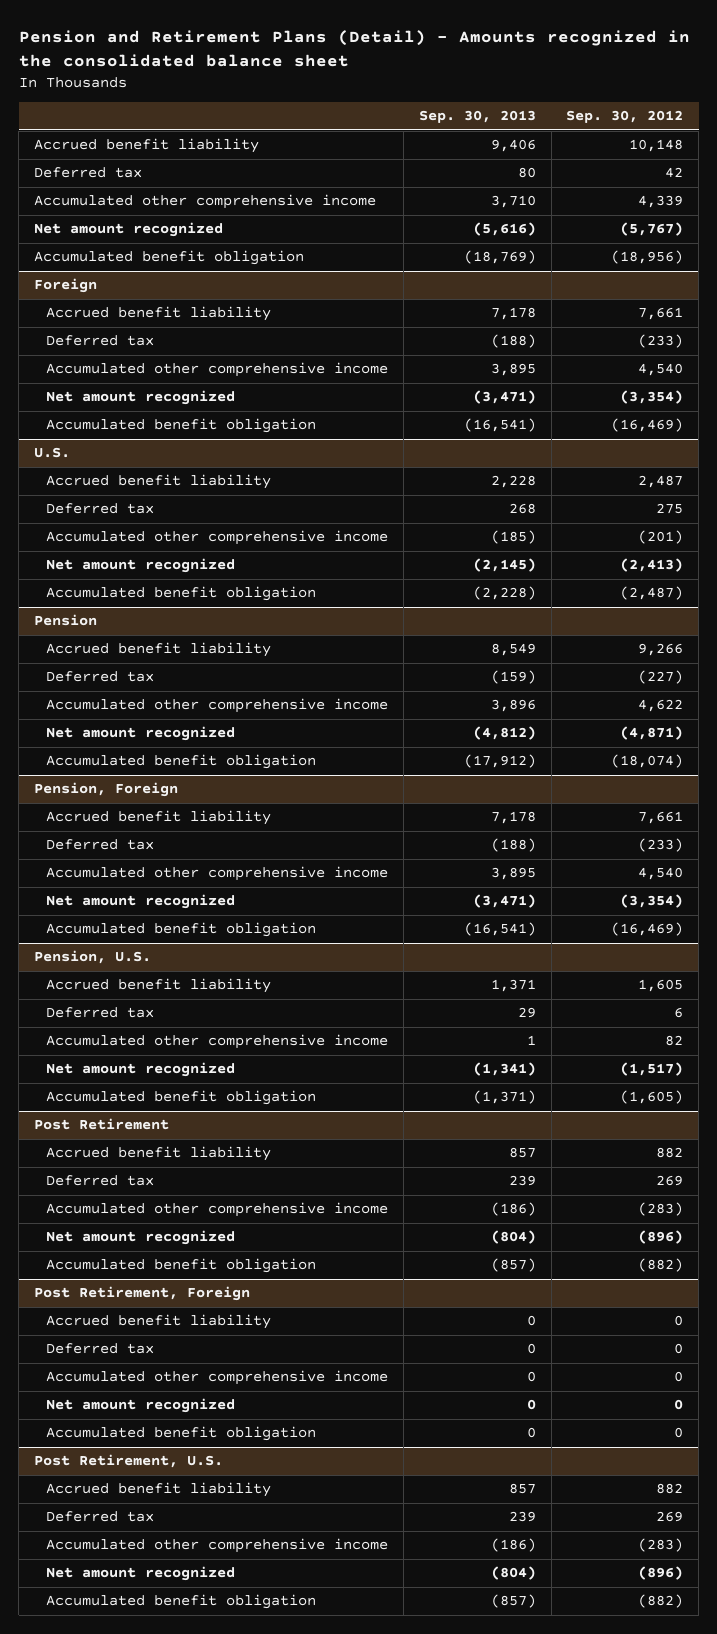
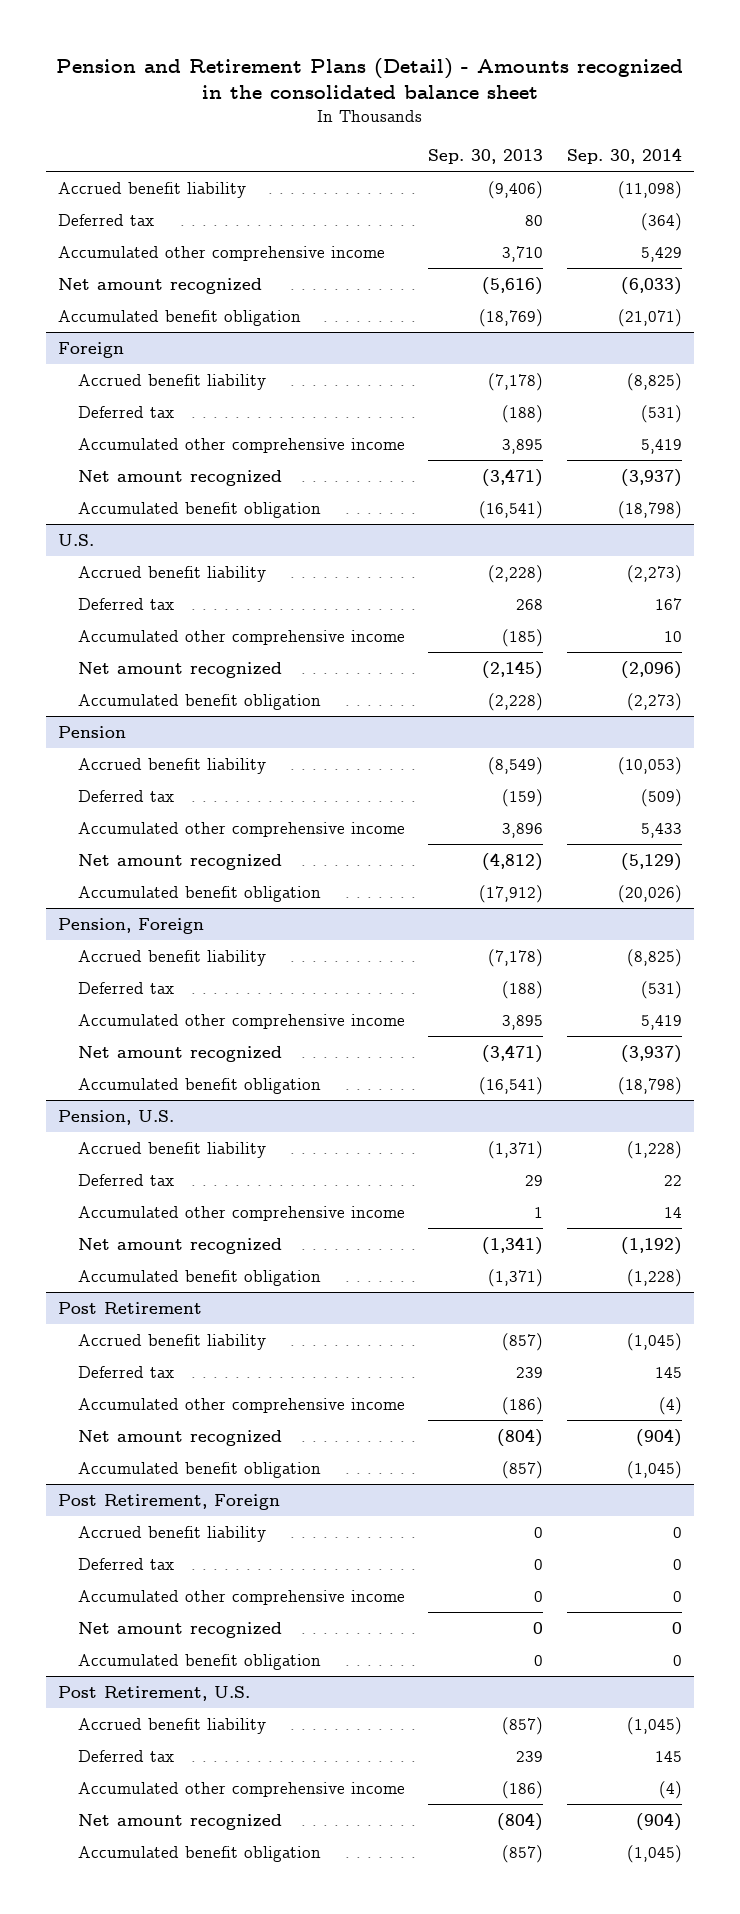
- | Sep. 30, 2013 | Sep. 30, 2012
+ | Sep. 30, 2013 | Sep. 30, 2014
- Accrued benefit liability | 9,406 | 10,148
+ Accrued benefit liability | (9,406) | (11,098)
@ Foreign
- Accrued benefit liability | 7,178 | 7,661
+ Accrued benefit liability | (7,178) | (8,825)
@ U.S.
- Accrued benefit liability | 2,228 | 2,487
+ Accrued benefit liability | (2,228) | (2,273)
@ Pension
- Accrued benefit liability | 8,549 | 9,266
+ Accrued benefit liability | (8,549) | (10,053)
@ Pension, Foreign
- Accrued benefit liability | 7,178 | 7,661
+ Accrued benefit liability | (7,178) | (8,825)
@ Pension, U.S.
- Accrued benefit liability | 1,371 | 1,605
+ Accrued benefit liability | (1,371) | (1,228)
@ Post Retirement
- Accrued benefit liability | 857 | 882
+ Accrued benefit liability | (857) | (1,045)
@ Post Retirement, U.S.
- Accrued benefit liability | 857 | 882
+ Accrued benefit liability | (857) | (1,045)

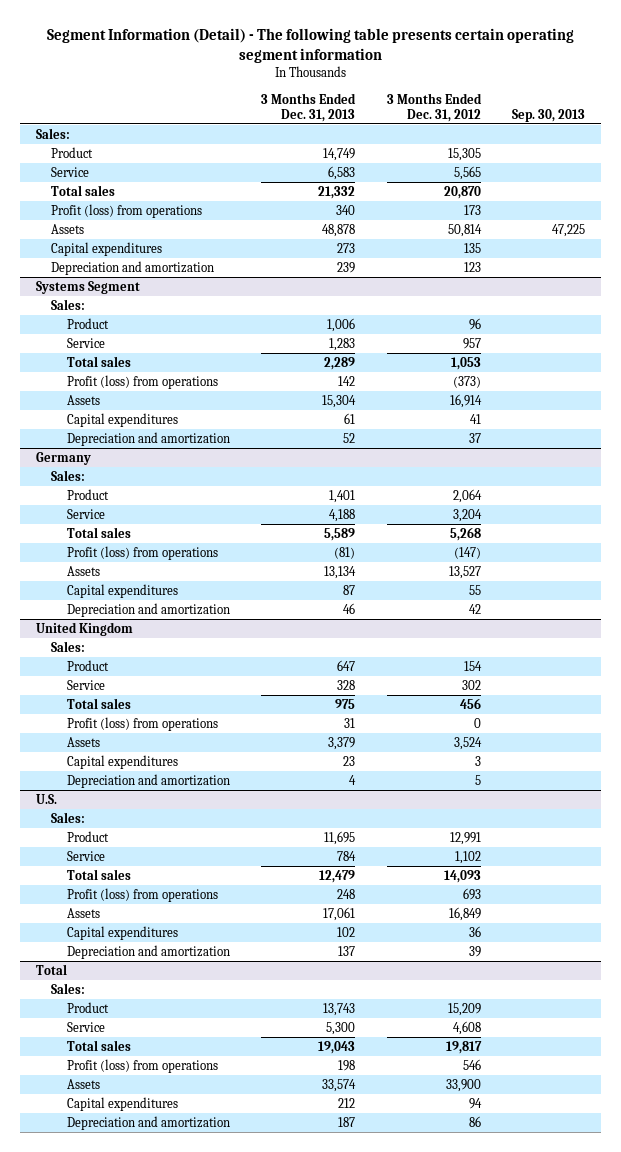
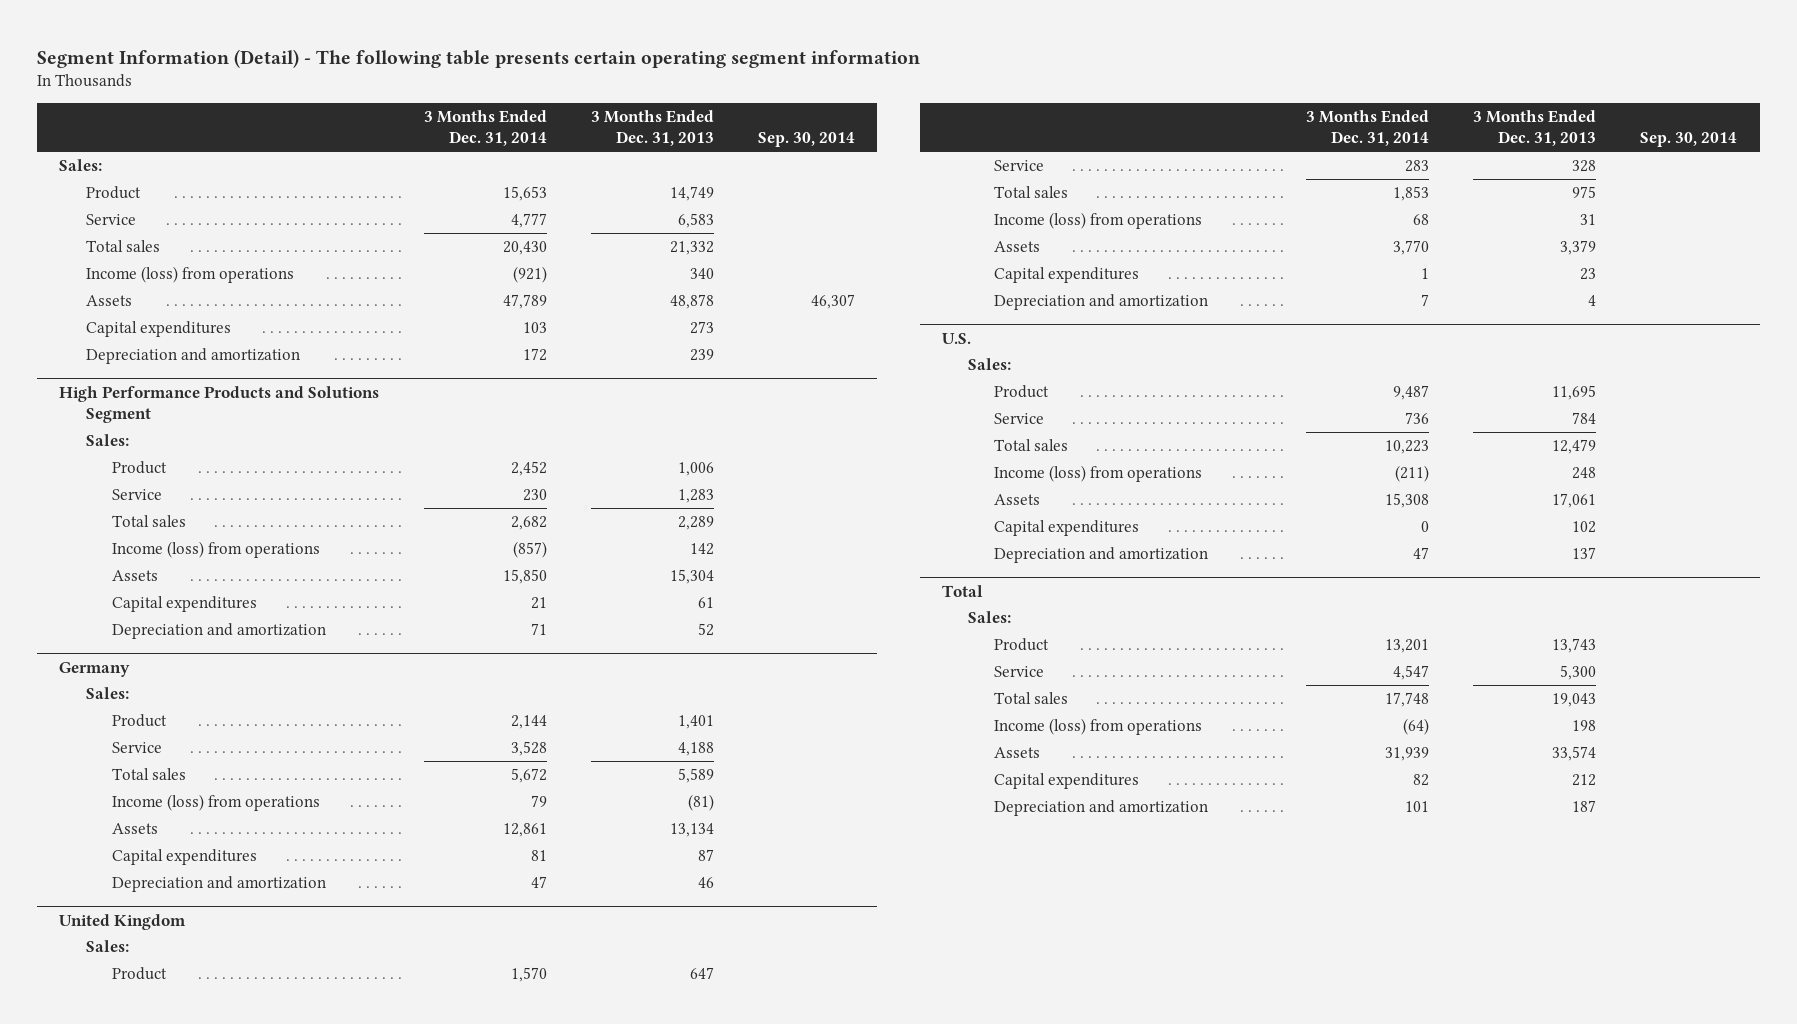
- | 3 Months Ended Dec. 31, 2013 | 3 Months Ended Dec. 31, 2012 | Sep. 30, 2013
+ | 3 Months Ended Dec. 31, 2014 | 3 Months Ended Dec. 31, 2013 | Sep. 30, 2014
- Profit (loss) from operations | 340 | 173 |
+ Income (loss) from operations | (921) | 340 |
- Systems Segment
+ High Performance Products and Solutions Segment
- Profit (loss) from operations | 142 | (373) |
+ Income (loss) from operations | (857) | 142 |
@ Germany
- Profit (loss) from operations | (81) | (147) |
+ Income (loss) from operations | 79 | (81) |
@ United Kingdom
- Profit (loss) from operations | 31 | 0 |
+ Income (loss) from operations | 68 | 31 |
@ U.S.
- Profit (loss) from operations | 248 | 693 |
+ Income (loss) from operations | (211) | 248 |
@ Total
- Profit (loss) from operations | 198 | 546 |
+ Income (loss) from operations | (64) | 198 |

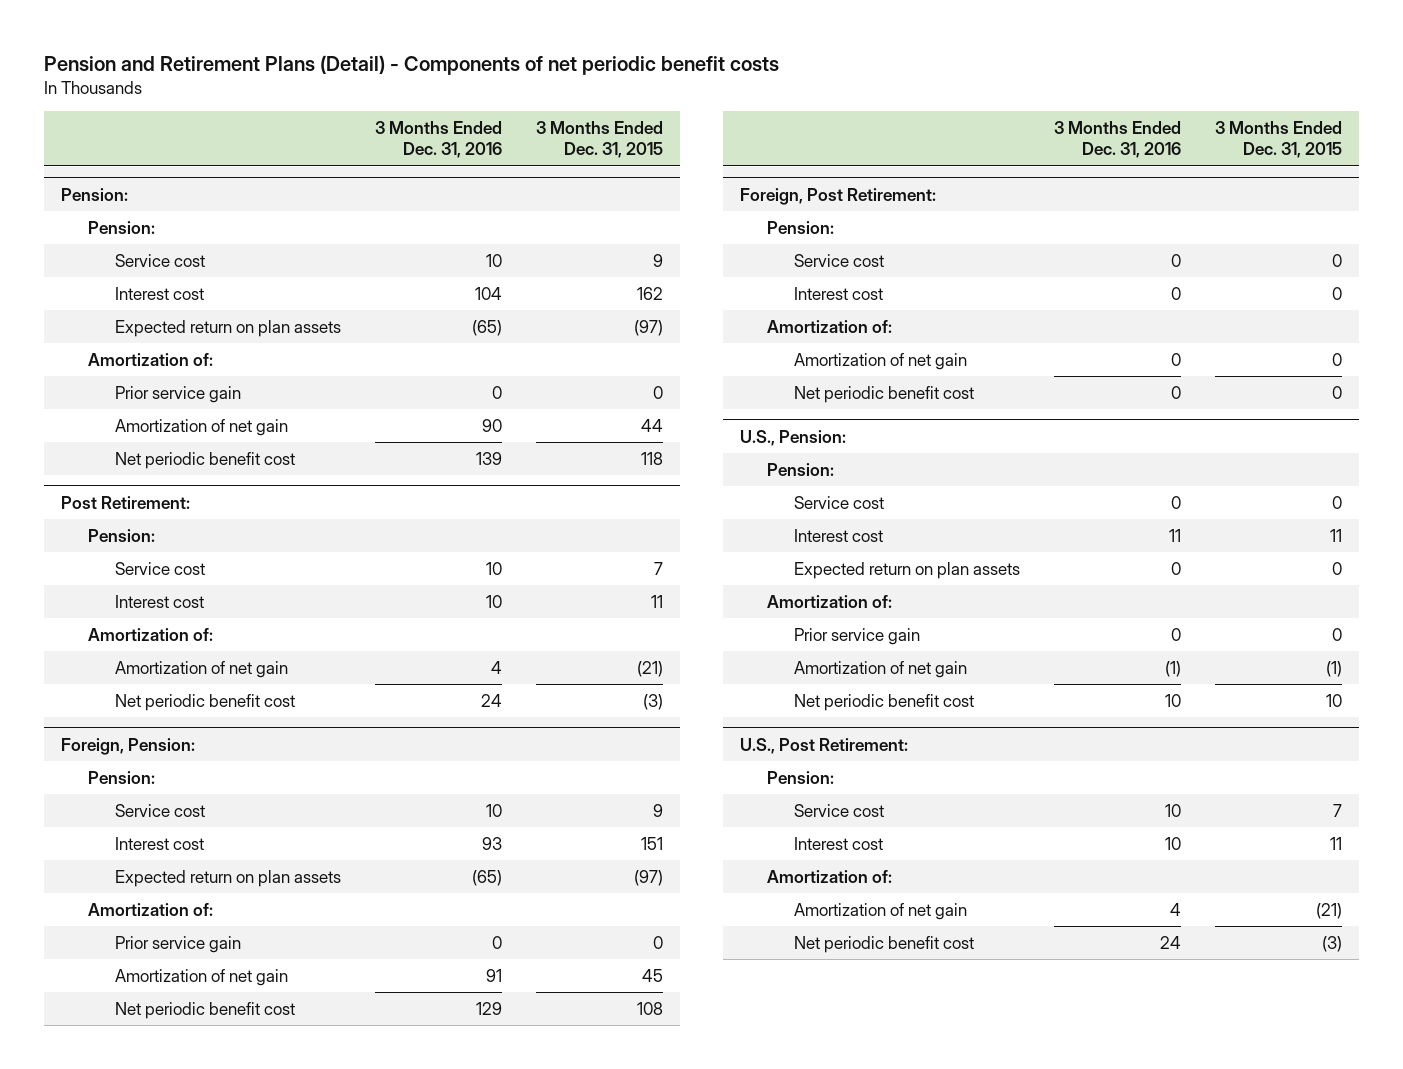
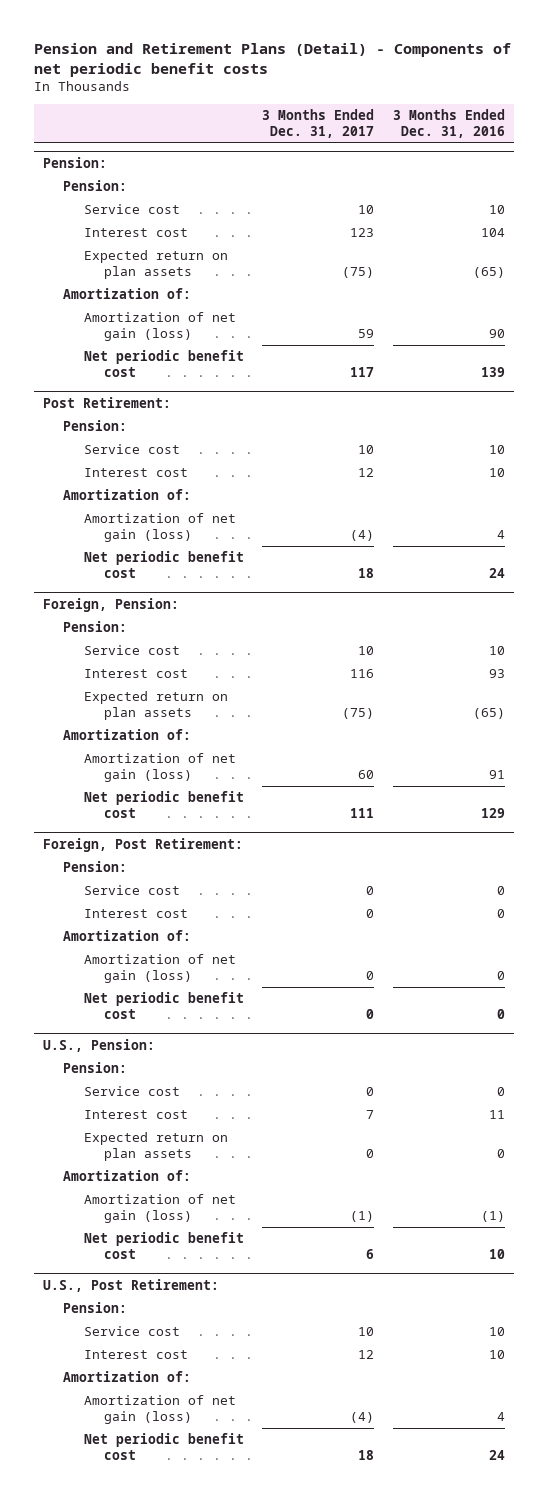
- | 3 Months Ended Dec. 31, 2016 | 3 Months Ended Dec. 31, 2015
+ | 3 Months Ended Dec. 31, 2017 | 3 Months Ended Dec. 31, 2016
@ Pension:
- Prior service gain | 0 | 0
- Amortization of net gain | 90 | 44
+ Amortization of net gain (loss) | 59 | 90
@ Post Retirement:
- Amortization of net gain | 4 | (21)
+ Amortization of net gain (loss) | (4) | 4
@ Foreign, Pension:
- Prior service gain | 0 | 0
- Amortization of net gain | 91 | 45
+ Amortization of net gain (loss) | 60 | 91
@ Foreign, Post Retirement:
- Amortization of net gain | 0 | 0
+ Amortization of net gain (loss) | 0 | 0
@ U.S., Pension:
- Prior service gain | 0 | 0
- Amortization of net gain | (1) | (1)
+ Amortization of net gain (loss) | (1) | (1)
@ U.S., Post Retirement:
- Amortization of net gain | 4 | (21)
+ Amortization of net gain (loss) | (4) | 4

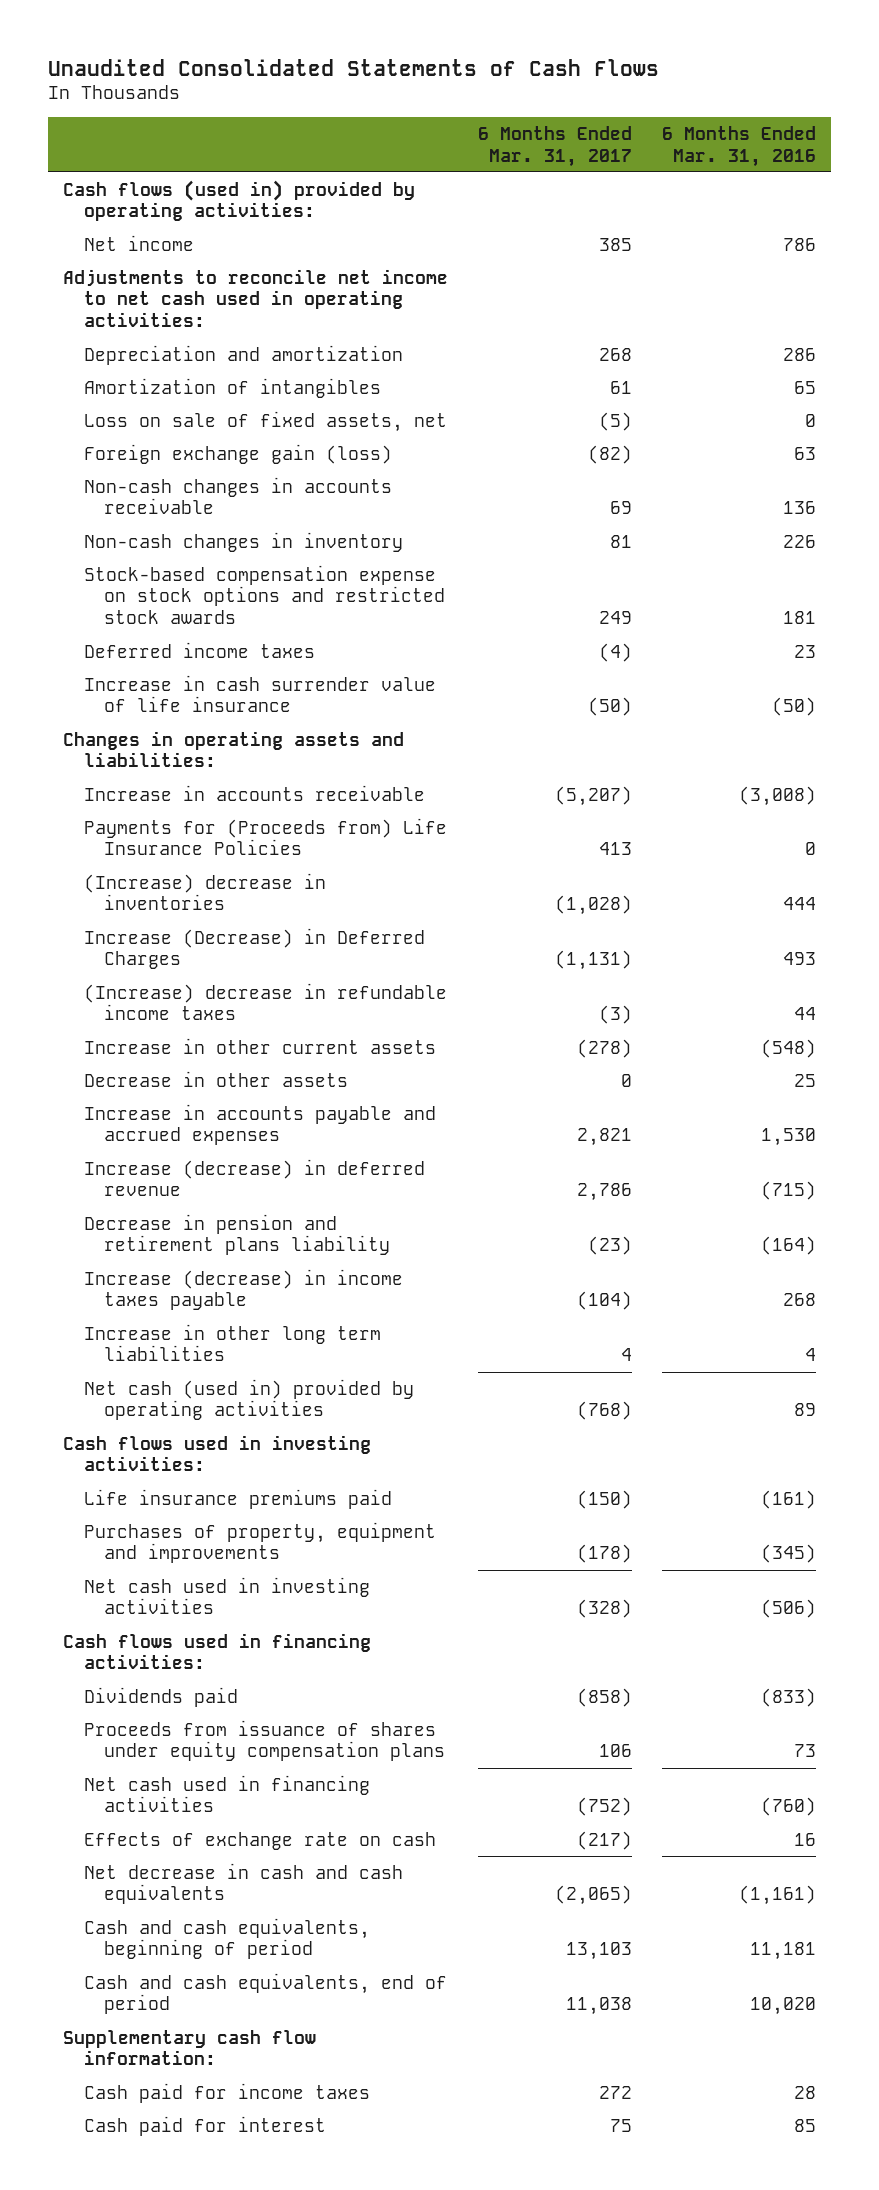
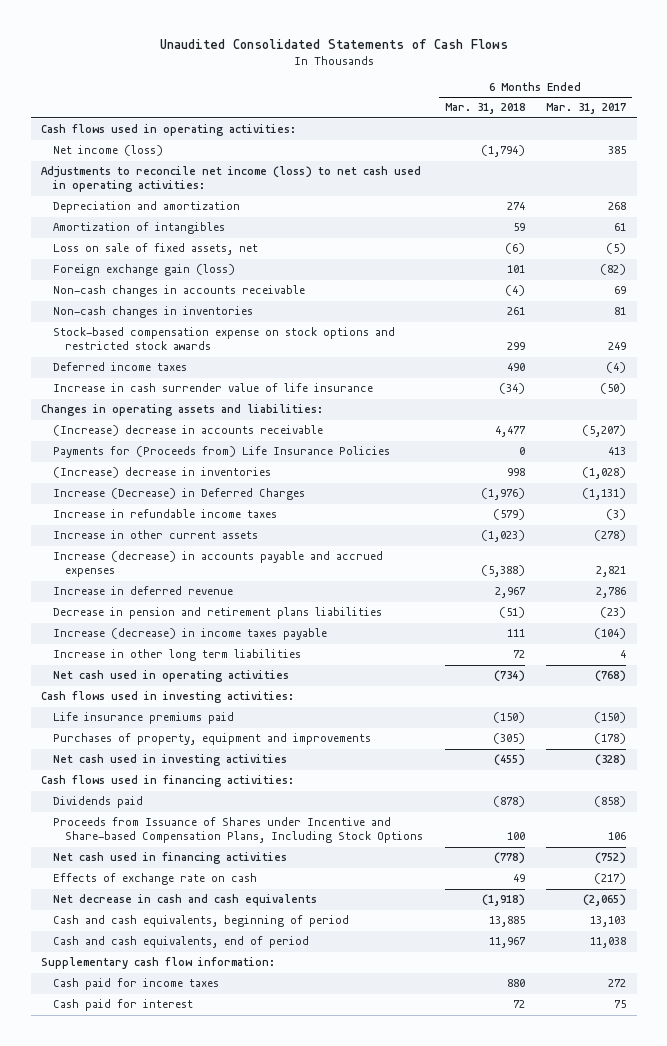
- | 6 Months Ended Mar. 31, 2017 | 6 Months Ended Mar. 31, 2016
+ | 6 Months Ended Mar. 31, 2018 | 6 Months Ended Mar. 31, 2017
- Cash flows (used in) provided by operating activities:
- Net income | 385 | 786
- Adjustments to reconcile net income to net cash used in operating activities:
+ Cash flows used in operating activities:
+ Net income (loss) | (1,794) | 385
+ Adjustments to reconcile net income (loss) to net cash used in operating activities:
- Non-cash changes in inventory | 81 | 226
+ Non-cash changes in inventories | 261 | 81
- Increase in accounts receivable | (5,207) | (3,008)
+ (Increase) decrease in accounts receivable | 4,477 | (5,207)
- (Increase) decrease in refundable income taxes | (3) | 44
+ Increase in refundable income taxes | (579) | (3)
- Decrease in other assets | 0 | 25
- Increase in accounts payable and accrued expenses | 2,821 | 1,530
- Increase (decrease) in deferred revenue | 2,786 | (715)
- Decrease in pension and retirement plans liability | (23) | (164)
+ Increase (decrease) in accounts payable and accrued expenses | (5,388) | 2,821
+ Increase in deferred revenue | 2,967 | 2,786
+ Decrease in pension and retirement plans liabilities | (51) | (23)
- Net cash (used in) provided by operating activities | (768) | 89
+ Net cash used in operating activities | (734) | (768)
- Proceeds from issuance of shares under equity compensation plans | 106 | 73
+ Proceeds from Issuance of Shares under Incentive and Share-based Compensation Plans, Including Stock Options | 100 | 106

